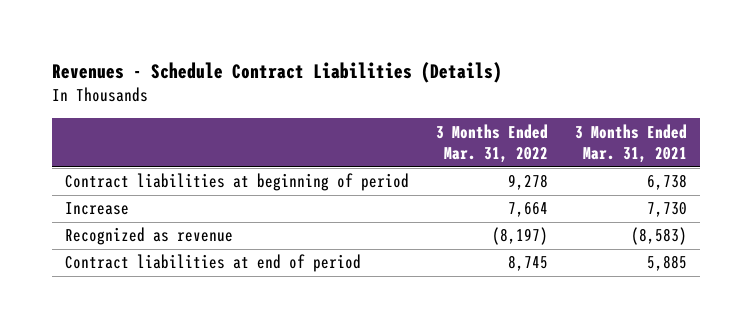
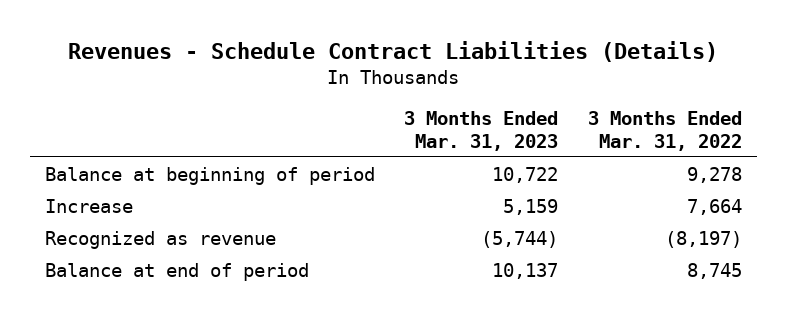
- | 3 Months Ended Mar. 31, 2022 | 3 Months Ended Mar. 31, 2021
+ | 3 Months Ended Mar. 31, 2023 | 3 Months Ended Mar. 31, 2022
- Contract liabilities at beginning of period | 9,278 | 6,738
+ Balance at beginning of period | 10,722 | 9,278
- Contract liabilities at end of period | 8,745 | 5,885
+ Balance at end of period | 10,137 | 8,745

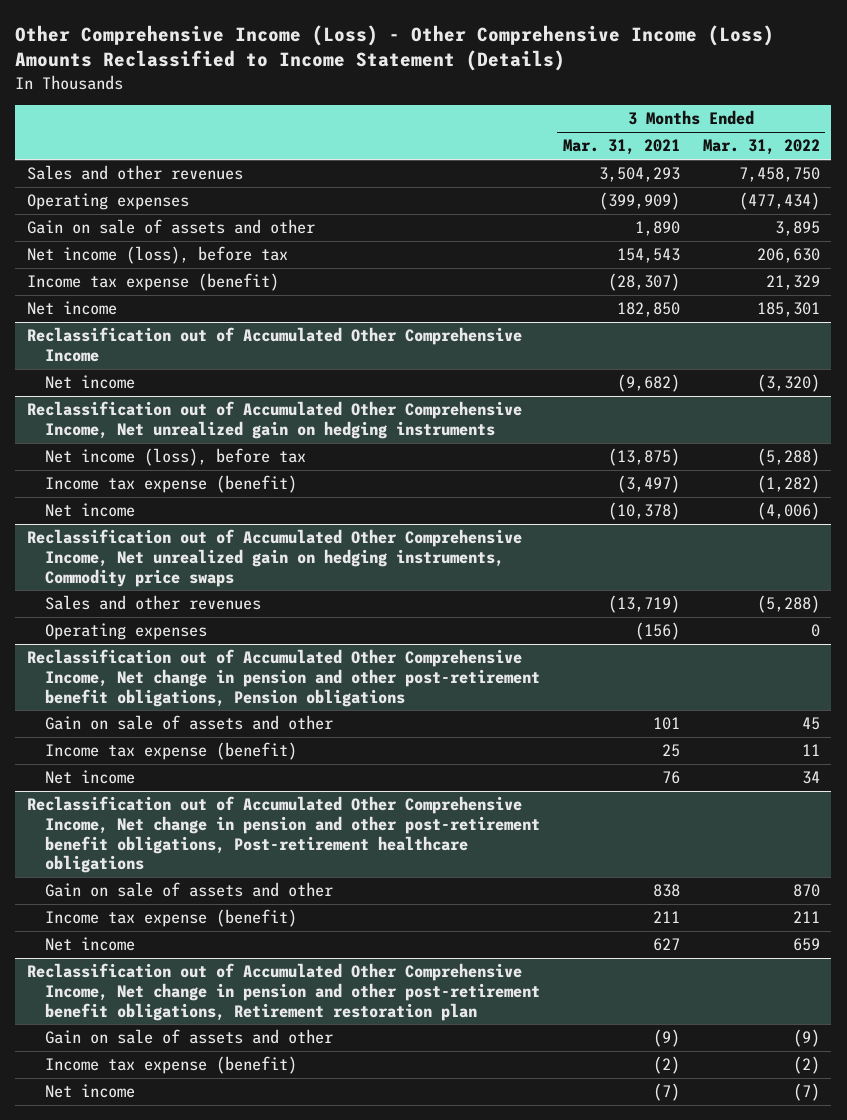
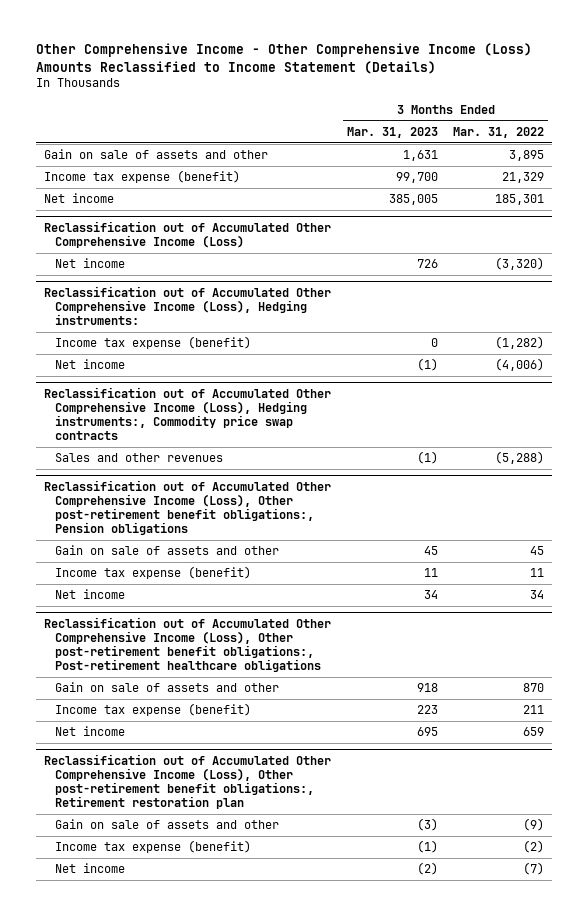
- Other Comprehensive Income (Loss) - Other Comprehensive Income (Loss) Amounts Reclassified to Income Statement (Details)
+ Other Comprehensive Income - Other Comprehensive Income (Loss) Amounts Reclassified to Income Statement (Details)
- | 3 Months Ended Mar. 31, 2021 | 3 Months Ended Mar. 31, 2022
+ | 3 Months Ended Mar. 31, 2023 | 3 Months Ended Mar. 31, 2022
- Sales and other revenues | 3,504,293 | 7,458,750
- Operating expenses | (399,909) | (477,434)
- Net income (loss), before tax | 154,543 | 206,630
- Reclassification out of Accumulated Other Comprehensive Income
+ Reclassification out of Accumulated Other Comprehensive Income (Loss)
- Reclassification out of Accumulated Other Comprehensive Income, Net unrealized gain on hedging instruments
- Net income (loss), before tax | (13,875) | (5,288)
+ Reclassification out of Accumulated Other Comprehensive Income (Loss), Hedging instruments:
- Reclassification out of Accumulated Other Comprehensive Income, Net unrealized gain on hedging instruments, Commodity price swaps
+ Reclassification out of Accumulated Other Comprehensive Income (Loss), Hedging instruments:, Commodity price swap contracts
- Operating expenses | (156) | 0
- Reclassification out of Accumulated Other Comprehensive Income, Net change in pension and other post-retirement benefit obligations, Pension obligations
+ Reclassification out of Accumulated Other Comprehensive Income (Loss), Other post-retirement benefit obligations:, Pension obligations
- Reclassification out of Accumulated Other Comprehensive Income, Net change in pension and other post-retirement benefit obligations, Post-retirement healthcare obligations
+ Reclassification out of Accumulated Other Comprehensive Income (Loss), Other post-retirement benefit obligations:, Post-retirement healthcare obligations
- Reclassification out of Accumulated Other Comprehensive Income, Net change in pension and other post-retirement benefit obligations, Retirement restoration plan
+ Reclassification out of Accumulated Other Comprehensive Income (Loss), Other post-retirement benefit obligations:, Retirement restoration plan

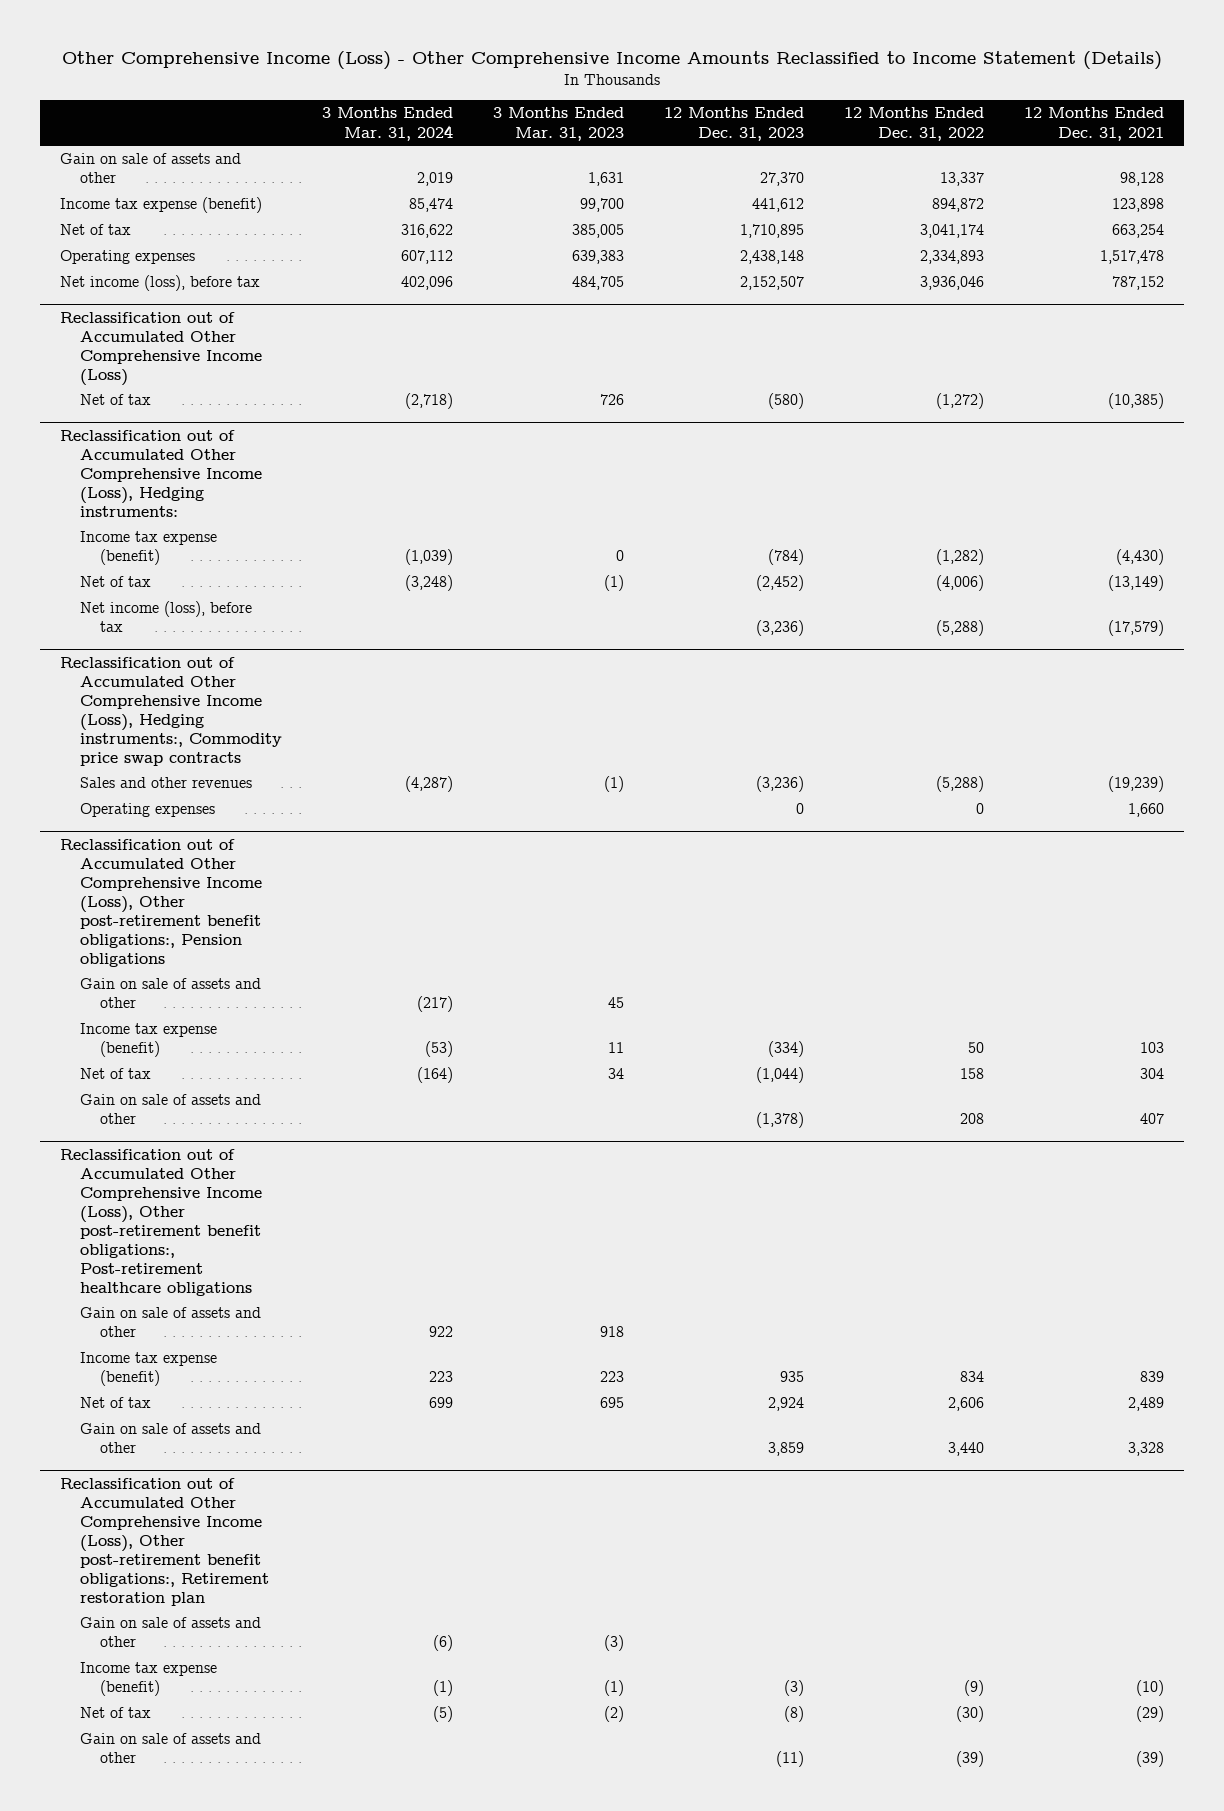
- Other Comprehensive Income - Other Comprehensive Income (Loss) Amounts Reclassified to Income Statement (Details)
+ Other Comprehensive Income (Loss) - Other Comprehensive Income Amounts Reclassified to Income Statement (Details)
- | 3 Months Ended Mar. 31, 2023 | 3 Months Ended Mar. 31, 2022
+ | 3 Months Ended Mar. 31, 2024 | 3 Months Ended Mar. 31, 2023 | 12 Months Ended Dec. 31, 2023 | 12 Months Ended Dec. 31, 2022 | 12 Months Ended Dec. 31, 2021
- Net income | 385,005 | 185,301
+ Net of tax | 316,622 | 385,005 | 1,710,895 | 3,041,174 | 663,254
+ Operating expenses | 607,112 | 639,383 | 2,438,148 | 2,334,893 | 1,517,478
+ Net income (loss), before tax | 402,096 | 484,705 | 2,152,507 | 3,936,046 | 787,152
@ Reclassification out of Accumulated Other Comprehensive Income (Loss)
- Net income | 726 | (3,320)
+ Net of tax | (2,718) | 726 | (580) | (1,272) | (10,385)
@ Reclassification out of Accumulated Other Comprehensive Income (Loss), Hedging instruments:
- Net income | (1) | (4,006)
+ Net of tax | (3,248) | (1) | (2,452) | (4,006) | (13,149)
+ Net income (loss), before tax | | | (3,236) | (5,288) | (17,579)
@ Reclassification out of Accumulated Other Comprehensive Income (Loss), Hedging instruments:, Commodity price swap contracts
+ Operating expenses | | | 0 | 0 | 1,660
@ Reclassification out of Accumulated Other Comprehensive Income (Loss), Other post-retirement benefit obligations:, Pension obligations
- Net income | 34 | 34
+ Net of tax | (164) | 34 | (1,044) | 158 | 304
+ Gain on sale of assets and other | | | (1,378) | 208 | 407
@ Reclassification out of Accumulated Other Comprehensive Income (Loss), Other post-retirement benefit obligations:, Post-retirement healthcare obligations
- Net income | 695 | 659
+ Net of tax | 699 | 695 | 2,924 | 2,606 | 2,489
+ Gain on sale of assets and other | | | 3,859 | 3,440 | 3,328
@ Reclassification out of Accumulated Other Comprehensive Income (Loss), Other post-retirement benefit obligations:, Retirement restoration plan
- Net income | (2) | (7)
+ Net of tax | (5) | (2) | (8) | (30) | (29)
+ Gain on sale of assets and other | | | (11) | (39) | (39)

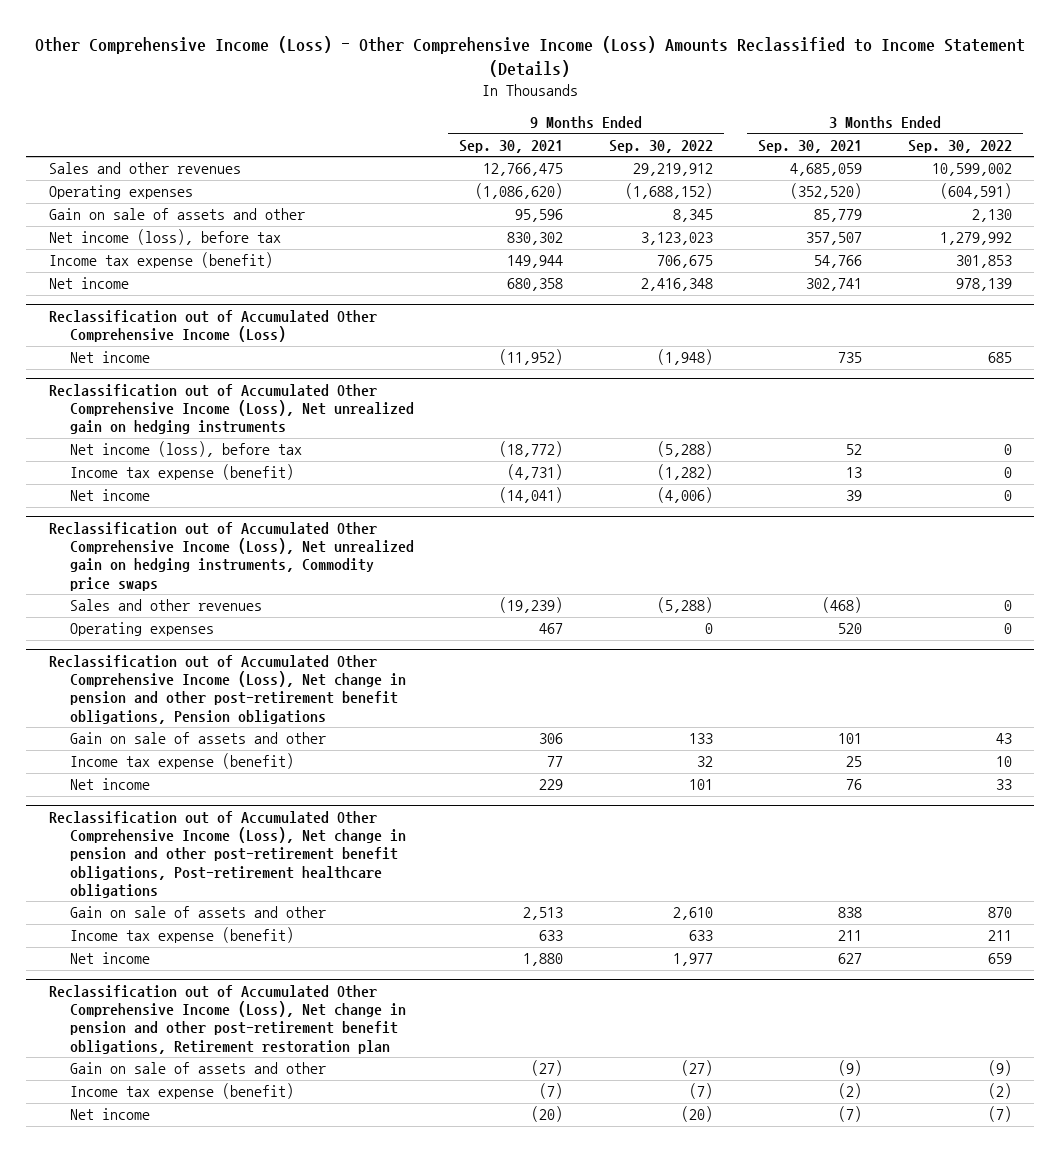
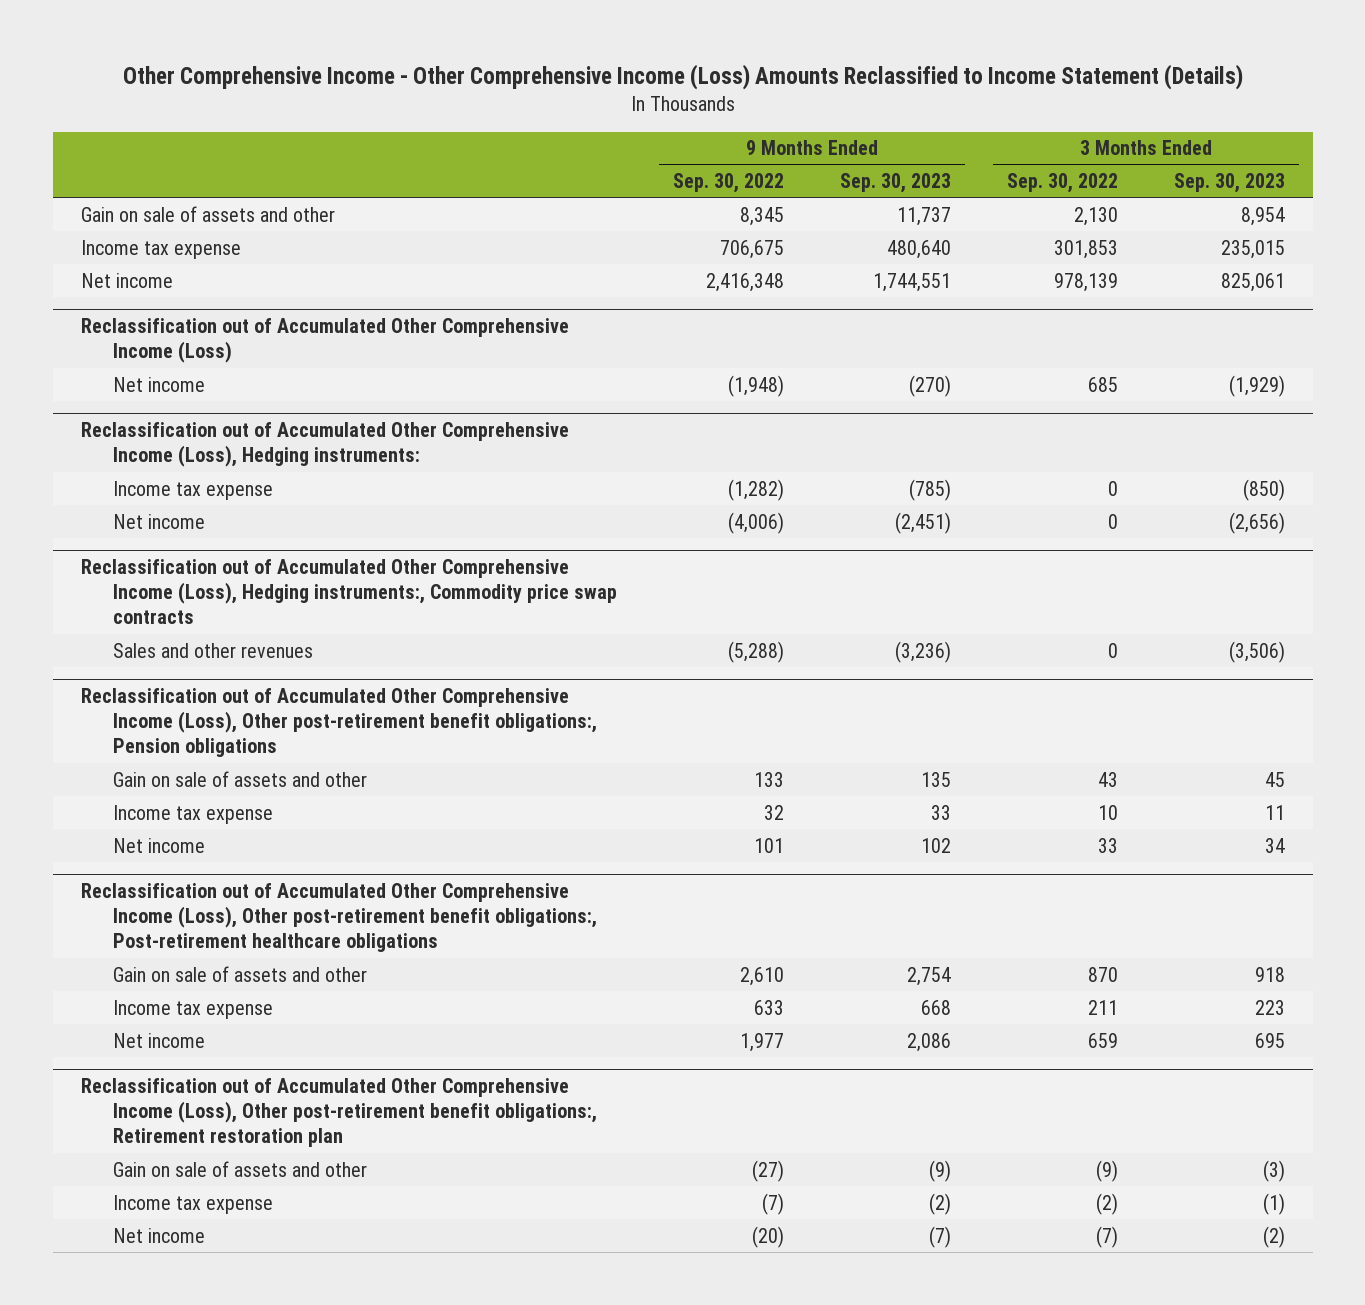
- Other Comprehensive Income (Loss) - Other Comprehensive Income (Loss) Amounts Reclassified to Income Statement (Details)
+ Other Comprehensive Income - Other Comprehensive Income (Loss) Amounts Reclassified to Income Statement (Details)
- | 9 Months Ended Sep. 30, 2021 | 9 Months Ended Sep. 30, 2022 | 3 Months Ended Sep. 30, 2021 | 3 Months Ended Sep. 30, 2022
+ | 9 Months Ended Sep. 30, 2022 | 9 Months Ended Sep. 30, 2023 | 3 Months Ended Sep. 30, 2022 | 3 Months Ended Sep. 30, 2023
- Sales and other revenues | 12,766,475 | 29,219,912 | 4,685,059 | 10,599,002
- Operating expenses | (1,086,620) | (1,688,152) | (352,520) | (604,591)
- Net income (loss), before tax | 830,302 | 3,123,023 | 357,507 | 1,279,992
- Income tax expense (benefit) | 149,944 | 706,675 | 54,766 | 301,853
+ Income tax expense | 706,675 | 480,640 | 301,853 | 235,015
- Reclassification out of Accumulated Other Comprehensive Income (Loss), Net unrealized gain on hedging instruments
- Net income (loss), before tax | (18,772) | (5,288) | 52 | 0
- Income tax expense (benefit) | (4,731) | (1,282) | 13 | 0
+ Reclassification out of Accumulated Other Comprehensive Income (Loss), Hedging instruments:
+ Income tax expense | (1,282) | (785) | 0 | (850)
- Reclassification out of Accumulated Other Comprehensive Income (Loss), Net unrealized gain on hedging instruments, Commodity price swaps
+ Reclassification out of Accumulated Other Comprehensive Income (Loss), Hedging instruments:, Commodity price swap contracts
- Operating expenses | 467 | 0 | 520 | 0
- Reclassification out of Accumulated Other Comprehensive Income (Loss), Net change in pension and other post-retirement benefit obligations, Pension obligations
+ Reclassification out of Accumulated Other Comprehensive Income (Loss), Other post-retirement benefit obligations:, Pension obligations
- Income tax expense (benefit) | 77 | 32 | 25 | 10
+ Income tax expense | 32 | 33 | 10 | 11
- Reclassification out of Accumulated Other Comprehensive Income (Loss), Net change in pension and other post-retirement benefit obligations, Post-retirement healthcare obligations
+ Reclassification out of Accumulated Other Comprehensive Income (Loss), Other post-retirement benefit obligations:, Post-retirement healthcare obligations
- Income tax expense (benefit) | 633 | 633 | 211 | 211
+ Income tax expense | 633 | 668 | 211 | 223
- Reclassification out of Accumulated Other Comprehensive Income (Loss), Net change in pension and other post-retirement benefit obligations, Retirement restoration plan
+ Reclassification out of Accumulated Other Comprehensive Income (Loss), Other post-retirement benefit obligations:, Retirement restoration plan
- Income tax expense (benefit) | (7) | (7) | (2) | (2)
+ Income tax expense | (7) | (2) | (2) | (1)

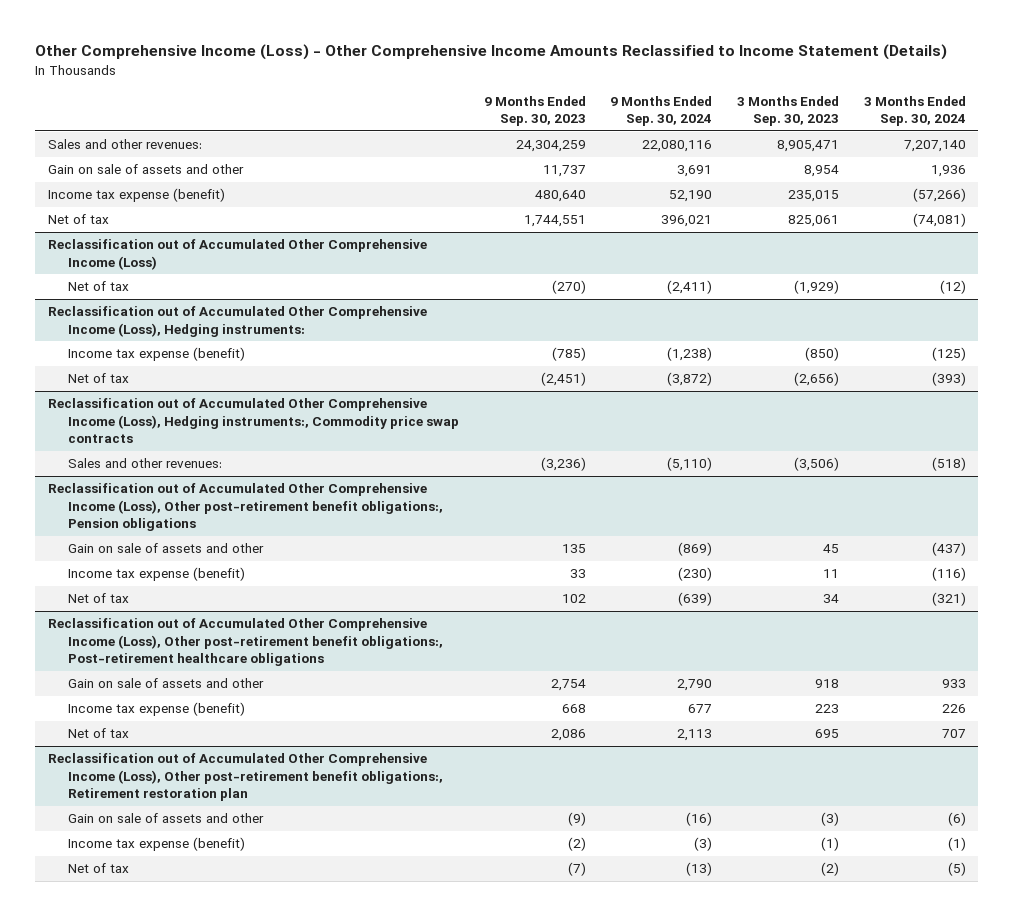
- Other Comprehensive Income - Other Comprehensive Income (Loss) Amounts Reclassified to Income Statement (Details)
+ Other Comprehensive Income (Loss) - Other Comprehensive Income Amounts Reclassified to Income Statement (Details)
- | 9 Months Ended Sep. 30, 2022 | 9 Months Ended Sep. 30, 2023 | 3 Months Ended Sep. 30, 2022 | 3 Months Ended Sep. 30, 2023
+ | 9 Months Ended Sep. 30, 2023 | 9 Months Ended Sep. 30, 2024 | 3 Months Ended Sep. 30, 2023 | 3 Months Ended Sep. 30, 2024
+ Sales and other revenues: | 24,304,259 | 22,080,116 | 8,905,471 | 7,207,140
- Income tax expense | 706,675 | 480,640 | 301,853 | 235,015
- Net income | 2,416,348 | 1,744,551 | 978,139 | 825,061
+ Income tax expense (benefit) | 480,640 | 52,190 | 235,015 | (57,266)
+ Net of tax | 1,744,551 | 396,021 | 825,061 | (74,081)
@ Reclassification out of Accumulated Other Comprehensive Income (Loss)
- Net income | (1,948) | (270) | 685 | (1,929)
+ Net of tax | (270) | (2,411) | (1,929) | (12)
@ Reclassification out of Accumulated Other Comprehensive Income (Loss), Hedging instruments:
- Income tax expense | (1,282) | (785) | 0 | (850)
- Net income | (4,006) | (2,451) | 0 | (2,656)
+ Income tax expense (benefit) | (785) | (1,238) | (850) | (125)
+ Net of tax | (2,451) | (3,872) | (2,656) | (393)
@ Reclassification out of Accumulated Other Comprehensive Income (Loss), Hedging instruments:, Commodity price swap contracts
- Sales and other revenues | (5,288) | (3,236) | 0 | (3,506)
+ Sales and other revenues: | (3,236) | (5,110) | (3,506) | (518)
@ Reclassification out of Accumulated Other Comprehensive Income (Loss), Other post-retirement benefit obligations:, Pension obligations
- Income tax expense | 32 | 33 | 10 | 11
- Net income | 101 | 102 | 33 | 34
+ Income tax expense (benefit) | 33 | (230) | 11 | (116)
+ Net of tax | 102 | (639) | 34 | (321)
@ Reclassification out of Accumulated Other Comprehensive Income (Loss), Other post-retirement benefit obligations:, Post-retirement healthcare obligations
- Income tax expense | 633 | 668 | 211 | 223
- Net income | 1,977 | 2,086 | 659 | 695
+ Income tax expense (benefit) | 668 | 677 | 223 | 226
+ Net of tax | 2,086 | 2,113 | 695 | 707
@ Reclassification out of Accumulated Other Comprehensive Income (Loss), Other post-retirement benefit obligations:, Retirement restoration plan
- Income tax expense | (7) | (2) | (2) | (1)
- Net income | (20) | (7) | (7) | (2)
+ Income tax expense (benefit) | (2) | (3) | (1) | (1)
+ Net of tax | (7) | (13) | (2) | (5)

